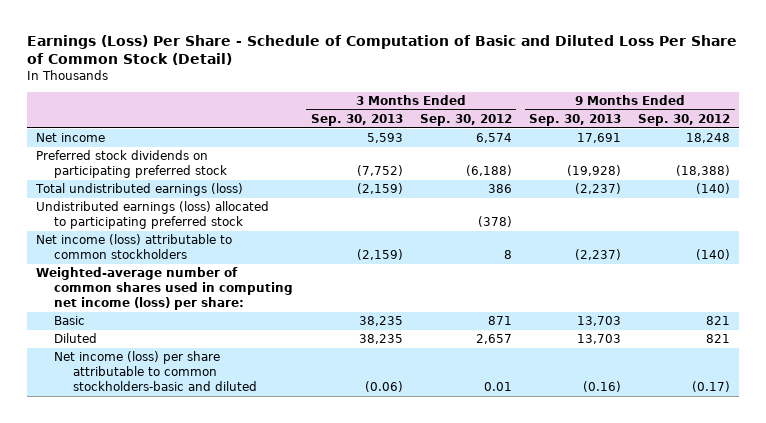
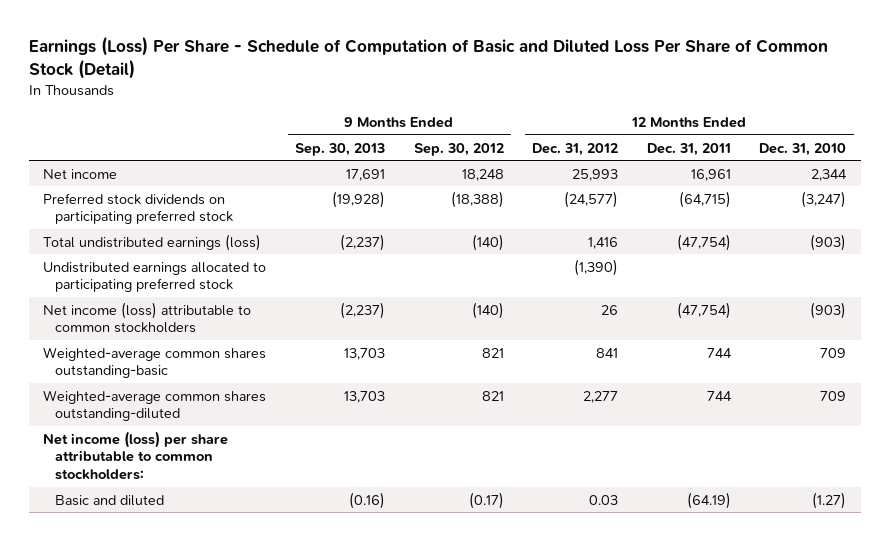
- | 3 Months Ended Sep. 30, 2013 | 3 Months Ended Sep. 30, 2012 | 9 Months Ended Sep. 30, 2013 | 9 Months Ended Sep. 30, 2012
+ | 9 Months Ended Sep. 30, 2013 | 9 Months Ended Sep. 30, 2012 | 12 Months Ended Dec. 31, 2012 | 12 Months Ended Dec. 31, 2011 | 12 Months Ended Dec. 31, 2010
- Undistributed earnings (loss) allocated to participating preferred stock | | (378) | |
+ Undistributed earnings allocated to participating preferred stock | | | (1,390) | |
- Weighted-average number of common shares used in computing net income (loss) per share:
- Basic | 38,235 | 871 | 13,703 | 821
- Diluted | 38,235 | 2,657 | 13,703 | 821
- Net income (loss) per share attributable to common stockholders-basic and diluted | (0.06) | 0.01 | (0.16) | (0.17)
+ Weighted-average common shares outstanding-basic | 13,703 | 821 | 841 | 744 | 709
+ Weighted-average common shares outstanding-diluted | 13,703 | 821 | 2,277 | 744 | 709
+ Net income (loss) per share attributable to common stockholders:
+ Basic and diluted | (0.16) | (0.17) | 0.03 | (64.19) | (1.27)

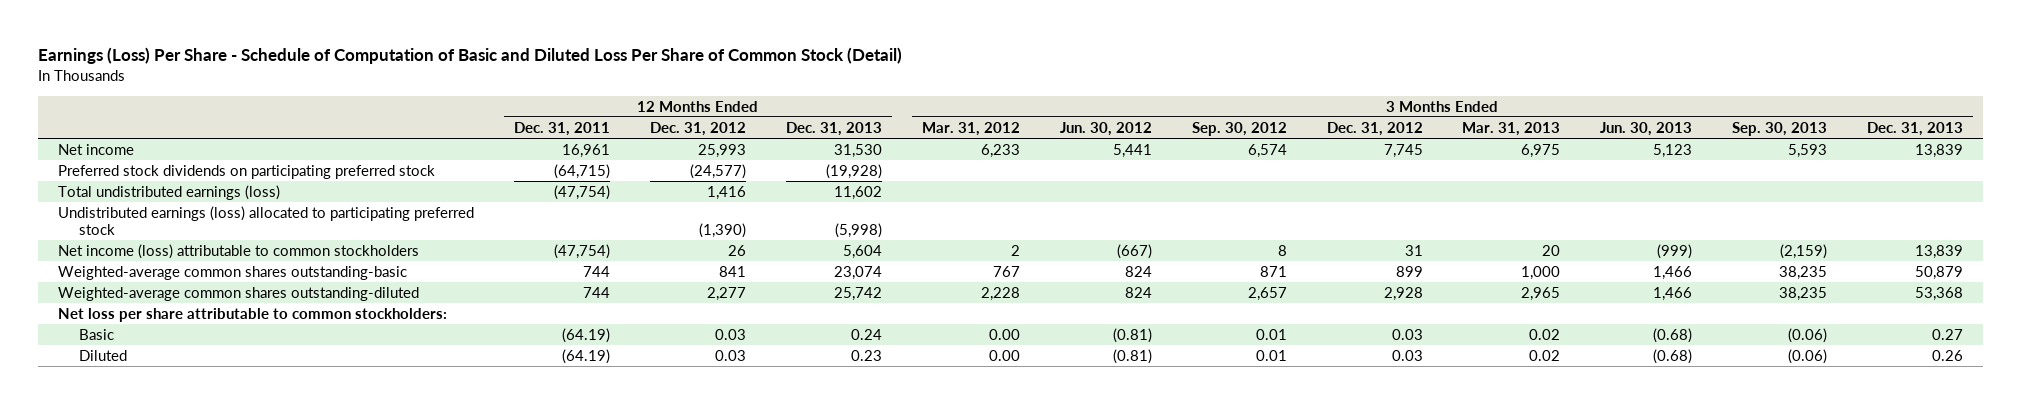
- | 9 Months Ended Sep. 30, 2013 | 9 Months Ended Sep. 30, 2012 | 12 Months Ended Dec. 31, 2012 | 12 Months Ended Dec. 31, 2011 | 12 Months Ended Dec. 31, 2010
+ | 12 Months Ended Dec. 31, 2011 | 12 Months Ended Dec. 31, 2012 | 12 Months Ended Dec. 31, 2013 | 3 Months Ended Mar. 31, 2012 | 3 Months Ended Jun. 30, 2012 | 3 Months Ended Sep. 30, 2012 | 3 Months Ended Dec. 31, 2012 | 3 Months Ended Mar. 31, 2013 | 3 Months Ended Jun. 30, 2013 | 3 Months Ended Sep. 30, 2013 | 3 Months Ended Dec. 31, 2013
- Undistributed earnings allocated to participating preferred stock | | | (1,390) | |
+ Undistributed earnings (loss) allocated to participating preferred stock | | (1,390) | (5,998) | | | | | | | |
- Net income (loss) per share attributable to common stockholders:
- Basic and diluted | (0.16) | (0.17) | 0.03 | (64.19) | (1.27)
+ Net loss per share attributable to common stockholders:
+ Basic | (64.19) | 0.03 | 0.24 | 0.00 | (0.81) | 0.01 | 0.03 | 0.02 | (0.68) | (0.06) | 0.27
+ Diluted | (64.19) | 0.03 | 0.23 | 0.00 | (0.81) | 0.01 | 0.03 | 0.02 | (0.68) | (0.06) | 0.26

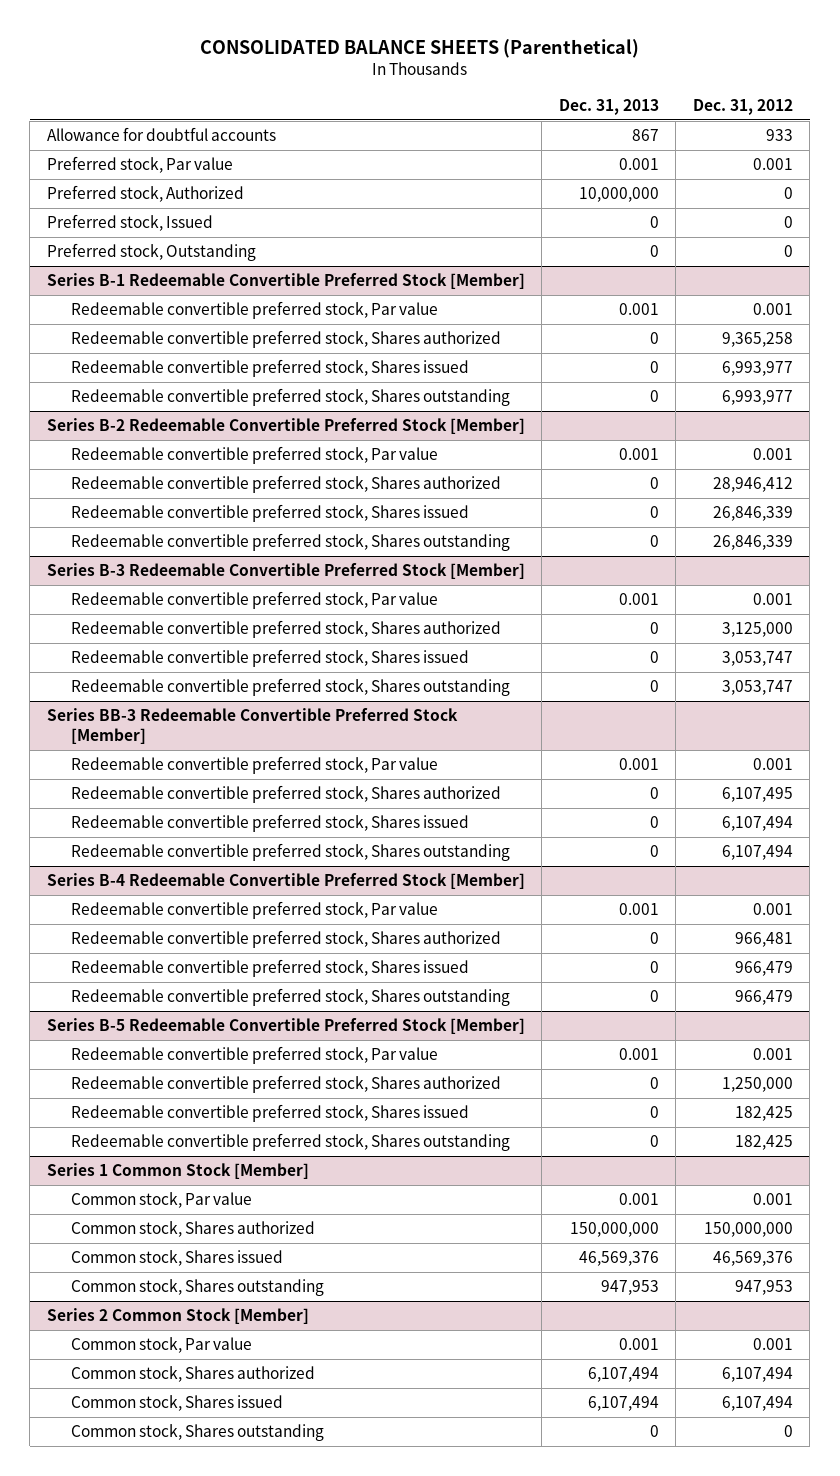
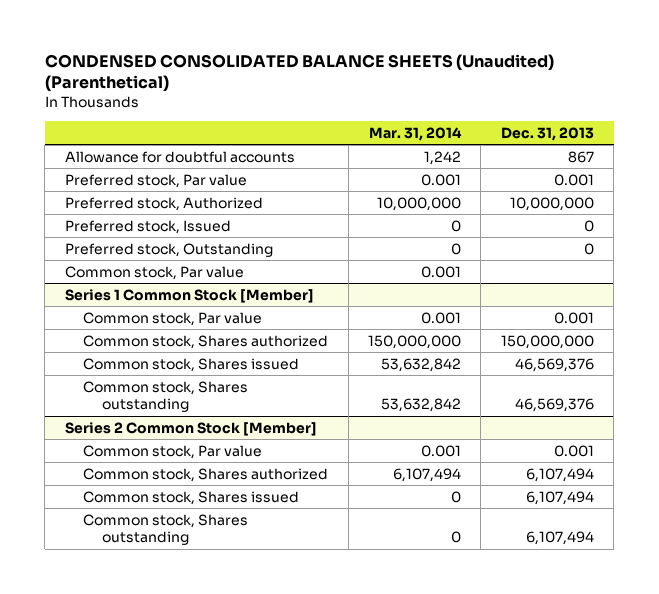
- CONSOLIDATED BALANCE SHEETS (Parenthetical)
+ CONDENSED CONSOLIDATED BALANCE SHEETS (Unaudited) (Parenthetical)
- | Dec. 31, 2013 | Dec. 31, 2012
+ | Mar. 31, 2014 | Dec. 31, 2013
- Series B-1 Redeemable Convertible Preferred Stock [Member]
- Redeemable convertible preferred stock, Par value | 0.001 | 0.001
- Redeemable convertible preferred stock, Shares authorized | 0 | 9,365,258
- Redeemable convertible preferred stock, Shares issued | 0 | 6,993,977
- Redeemable convertible preferred stock, Shares outstanding | 0 | 6,993,977
- Series B-2 Redeemable Convertible Preferred Stock [Member]
- Redeemable convertible preferred stock, Par value | 0.001 | 0.001
- Redeemable convertible preferred stock, Shares authorized | 0 | 28,946,412
- Redeemable convertible preferred stock, Shares issued | 0 | 26,846,339
- Redeemable convertible preferred stock, Shares outstanding | 0 | 26,846,339
- Series B-3 Redeemable Convertible Preferred Stock [Member]
- Redeemable convertible preferred stock, Par value | 0.001 | 0.001
- Redeemable convertible preferred stock, Shares authorized | 0 | 3,125,000
- Redeemable convertible preferred stock, Shares issued | 0 | 3,053,747
- Redeemable convertible preferred stock, Shares outstanding | 0 | 3,053,747
- Series BB-3 Redeemable Convertible Preferred Stock [Member]
- Redeemable convertible preferred stock, Par value | 0.001 | 0.001
- Redeemable convertible preferred stock, Shares authorized | 0 | 6,107,495
- Redeemable convertible preferred stock, Shares issued | 0 | 6,107,494
- Redeemable convertible preferred stock, Shares outstanding | 0 | 6,107,494
- Series B-4 Redeemable Convertible Preferred Stock [Member]
- Redeemable convertible preferred stock, Par value | 0.001 | 0.001
- Redeemable convertible preferred stock, Shares authorized | 0 | 966,481
- Redeemable convertible preferred stock, Shares issued | 0 | 966,479
- Redeemable convertible preferred stock, Shares outstanding | 0 | 966,479
- Series B-5 Redeemable Convertible Preferred Stock [Member]
- Redeemable convertible preferred stock, Par value | 0.001 | 0.001
- Redeemable convertible preferred stock, Shares authorized | 0 | 1,250,000
- Redeemable convertible preferred stock, Shares issued | 0 | 182,425
- Redeemable convertible preferred stock, Shares outstanding | 0 | 182,425
+ Common stock, Par value | 0.001 |
@ Series 1 Common Stock [Member]
- Common stock, Shares outstanding | 947,953 | 947,953
+ Common stock, Shares outstanding | 53,632,842 | 46,569,376
@ Series 2 Common Stock [Member]
- Common stock, Shares outstanding | 0 | 0
+ Common stock, Shares outstanding | 0 | 6,107,494

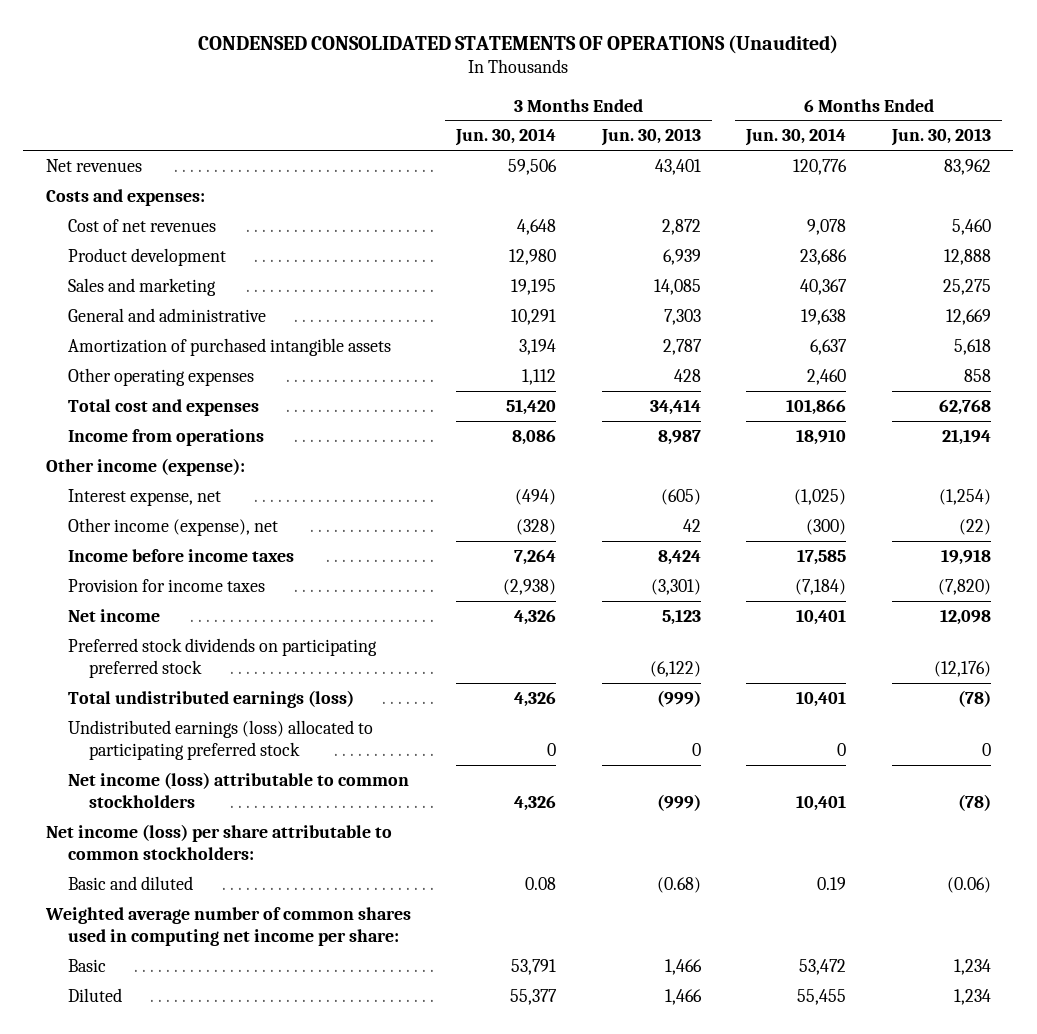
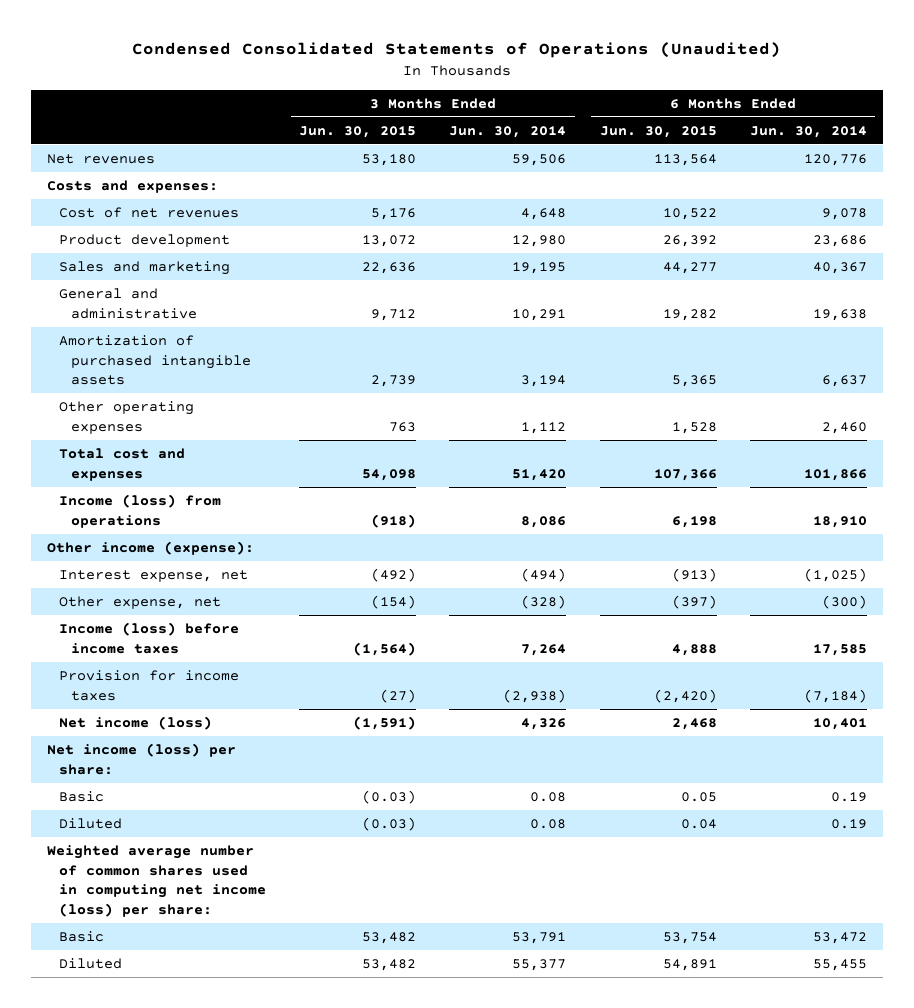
- CONDENSED CONSOLIDATED STATEMENTS OF OPERATIONS (Unaudited)
+ Condensed Consolidated Statements of Operations (Unaudited)
- | 3 Months Ended Jun. 30, 2014 | 3 Months Ended Jun. 30, 2013 | 6 Months Ended Jun. 30, 2014 | 6 Months Ended Jun. 30, 2013
+ | 3 Months Ended Jun. 30, 2015 | 3 Months Ended Jun. 30, 2014 | 6 Months Ended Jun. 30, 2015 | 6 Months Ended Jun. 30, 2014
- Income from operations | 8,086 | 8,987 | 18,910 | 21,194
+ Income (loss) from operations | (918) | 8,086 | 6,198 | 18,910
- Other income (expense), net | (328) | 42 | (300) | (22)
- Income before income taxes | 7,264 | 8,424 | 17,585 | 19,918
+ Other expense, net | (154) | (328) | (397) | (300)
+ Income (loss) before income taxes | (1,564) | 7,264 | 4,888 | 17,585
- Net income | 4,326 | 5,123 | 10,401 | 12,098
- Preferred stock dividends on participating preferred stock | | (6,122) | | (12,176)
- Total undistributed earnings (loss) | 4,326 | (999) | 10,401 | (78)
- Undistributed earnings (loss) allocated to participating preferred stock | 0 | 0 | 0 | 0
- Net income (loss) attributable to common stockholders | 4,326 | (999) | 10,401 | (78)
- Net income (loss) per share attributable to common stockholders:
- Basic and diluted | 0.08 | (0.68) | 0.19 | (0.06)
- Weighted average number of common shares used in computing net income per share:
+ Net income (loss) | (1,591) | 4,326 | 2,468 | 10,401
+ Net income (loss) per share:
+ Basic | (0.03) | 0.08 | 0.05 | 0.19
+ Diluted | (0.03) | 0.08 | 0.04 | 0.19
+ Weighted average number of common shares used in computing net income (loss) per share:

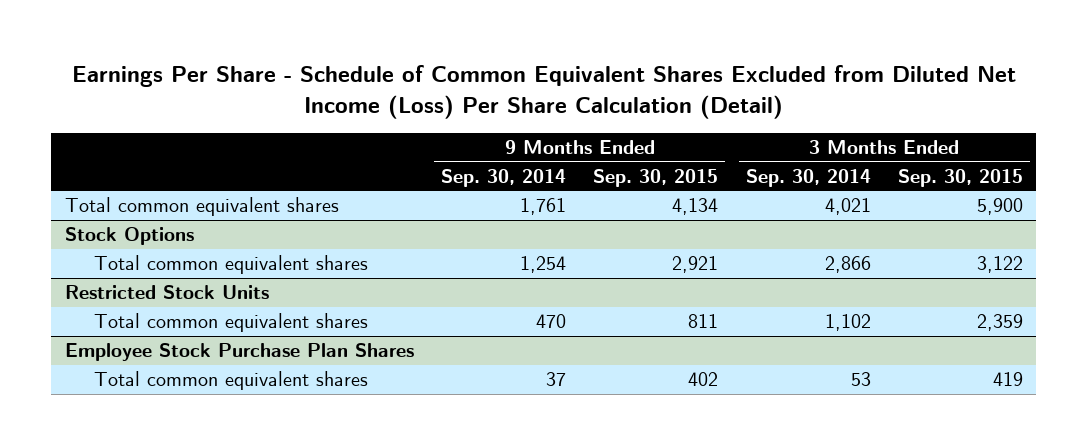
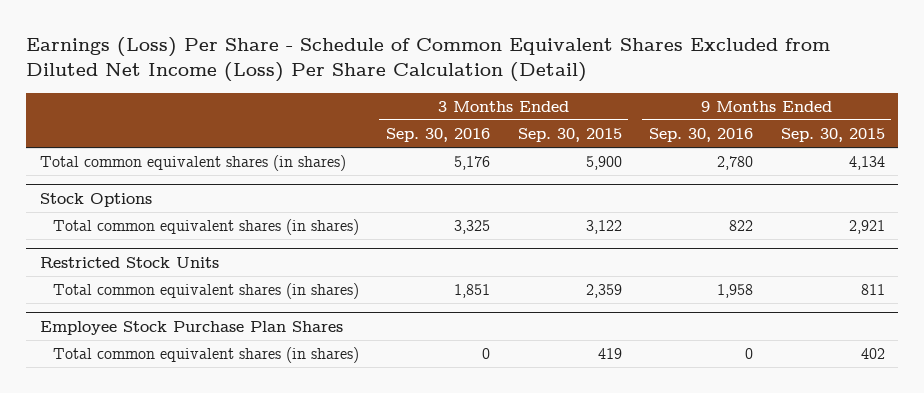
- Earnings Per Share - Schedule of Common Equivalent Shares Excluded from Diluted Net Income (Loss) Per Share Calculation (Detail)
+ Earnings (Loss) Per Share - Schedule of Common Equivalent Shares Excluded from Diluted Net Income (Loss) Per Share Calculation (Detail)
- | 9 Months Ended Sep. 30, 2014 | 9 Months Ended Sep. 30, 2015 | 3 Months Ended Sep. 30, 2014 | 3 Months Ended Sep. 30, 2015
+ | 3 Months Ended Sep. 30, 2016 | 3 Months Ended Sep. 30, 2015 | 9 Months Ended Sep. 30, 2016 | 9 Months Ended Sep. 30, 2015
- Total common equivalent shares | 1,761 | 4,134 | 4,021 | 5,900
+ Total common equivalent shares (in shares) | 5,176 | 5,900 | 2,780 | 4,134
@ Stock Options
- Total common equivalent shares | 1,254 | 2,921 | 2,866 | 3,122
+ Total common equivalent shares (in shares) | 3,325 | 3,122 | 822 | 2,921
@ Restricted Stock Units
- Total common equivalent shares | 470 | 811 | 1,102 | 2,359
+ Total common equivalent shares (in shares) | 1,851 | 2,359 | 1,958 | 811
@ Employee Stock Purchase Plan Shares
- Total common equivalent shares | 37 | 402 | 53 | 419
+ Total common equivalent shares (in shares) | 0 | 419 | 0 | 402

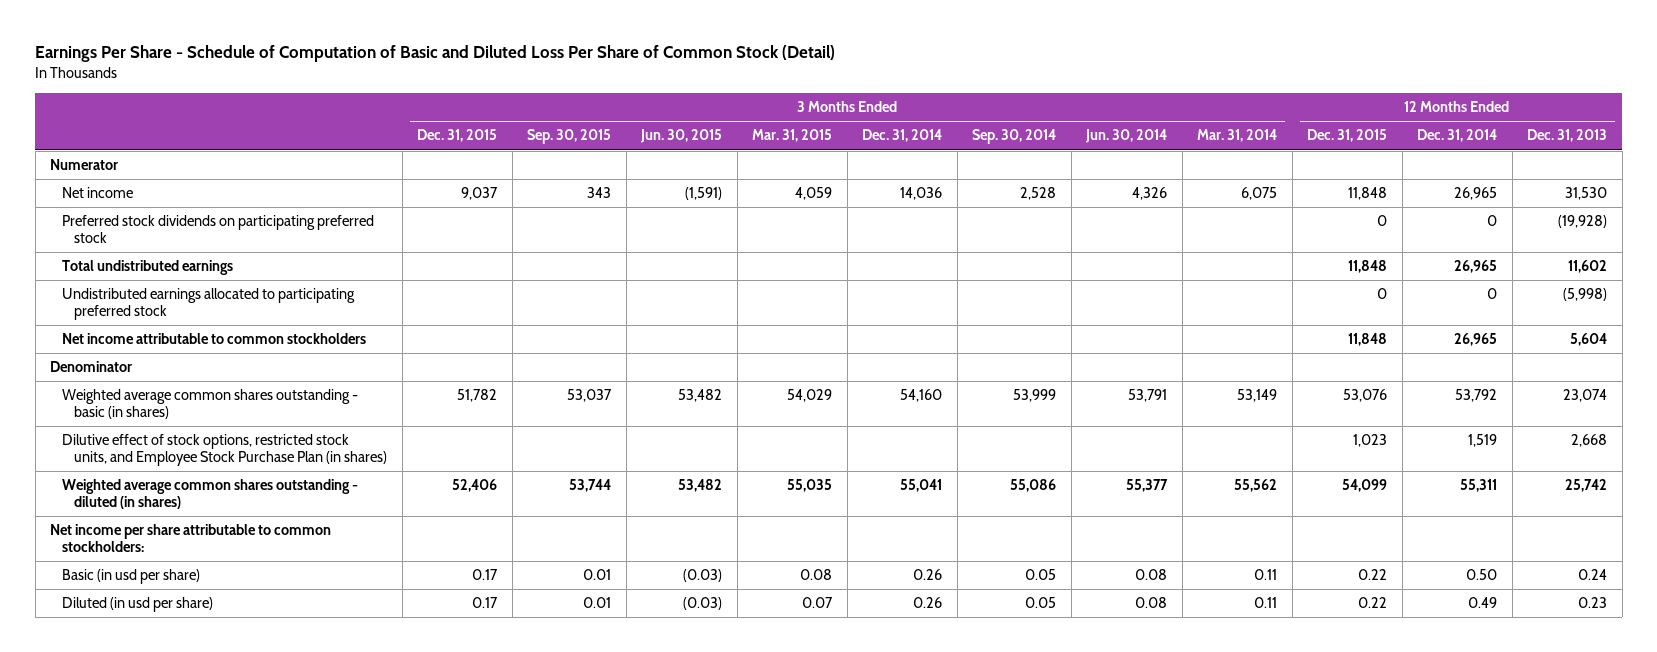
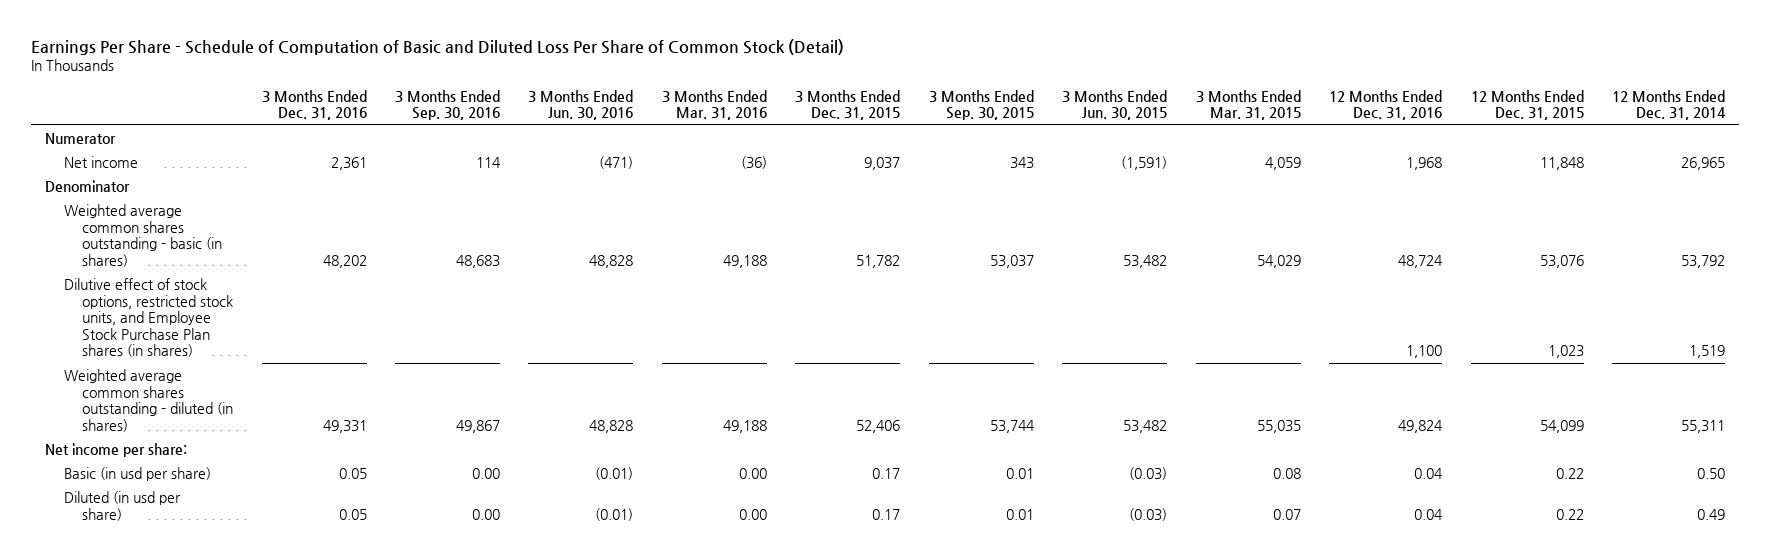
- | 3 Months Ended Dec. 31, 2015 | 3 Months Ended Sep. 30, 2015 | 3 Months Ended Jun. 30, 2015 | 3 Months Ended Mar. 31, 2015 | 3 Months Ended Dec. 31, 2014 | 3 Months Ended Sep. 30, 2014 | 3 Months Ended Jun. 30, 2014 | 3 Months Ended Mar. 31, 2014 | 12 Months Ended Dec. 31, 2015 | 12 Months Ended Dec. 31, 2014 | 12 Months Ended Dec. 31, 2013
+ | 3 Months Ended Dec. 31, 2016 | 3 Months Ended Sep. 30, 2016 | 3 Months Ended Jun. 30, 2016 | 3 Months Ended Mar. 31, 2016 | 3 Months Ended Dec. 31, 2015 | 3 Months Ended Sep. 30, 2015 | 3 Months Ended Jun. 30, 2015 | 3 Months Ended Mar. 31, 2015 | 12 Months Ended Dec. 31, 2016 | 12 Months Ended Dec. 31, 2015 | 12 Months Ended Dec. 31, 2014
- Preferred stock dividends on participating preferred stock | | | | | | | | | 0 | 0 | (19,928)
- Total undistributed earnings | | | | | | | | | 11,848 | 26,965 | 11,602
- Undistributed earnings allocated to participating preferred stock | | | | | | | | | 0 | 0 | (5,998)
- Net income attributable to common stockholders | | | | | | | | | 11,848 | 26,965 | 5,604
- Dilutive effect of stock options, restricted stock units, and Employee Stock Purchase Plan (in shares) | | | | | | | | | 1,023 | 1,519 | 2,668
+ Dilutive effect of stock options, restricted stock units, and Employee Stock Purchase Plan shares (in shares) | | | | | | | | | 1,100 | 1,023 | 1,519
- Net income per share attributable to common stockholders:
+ Net income per share:

